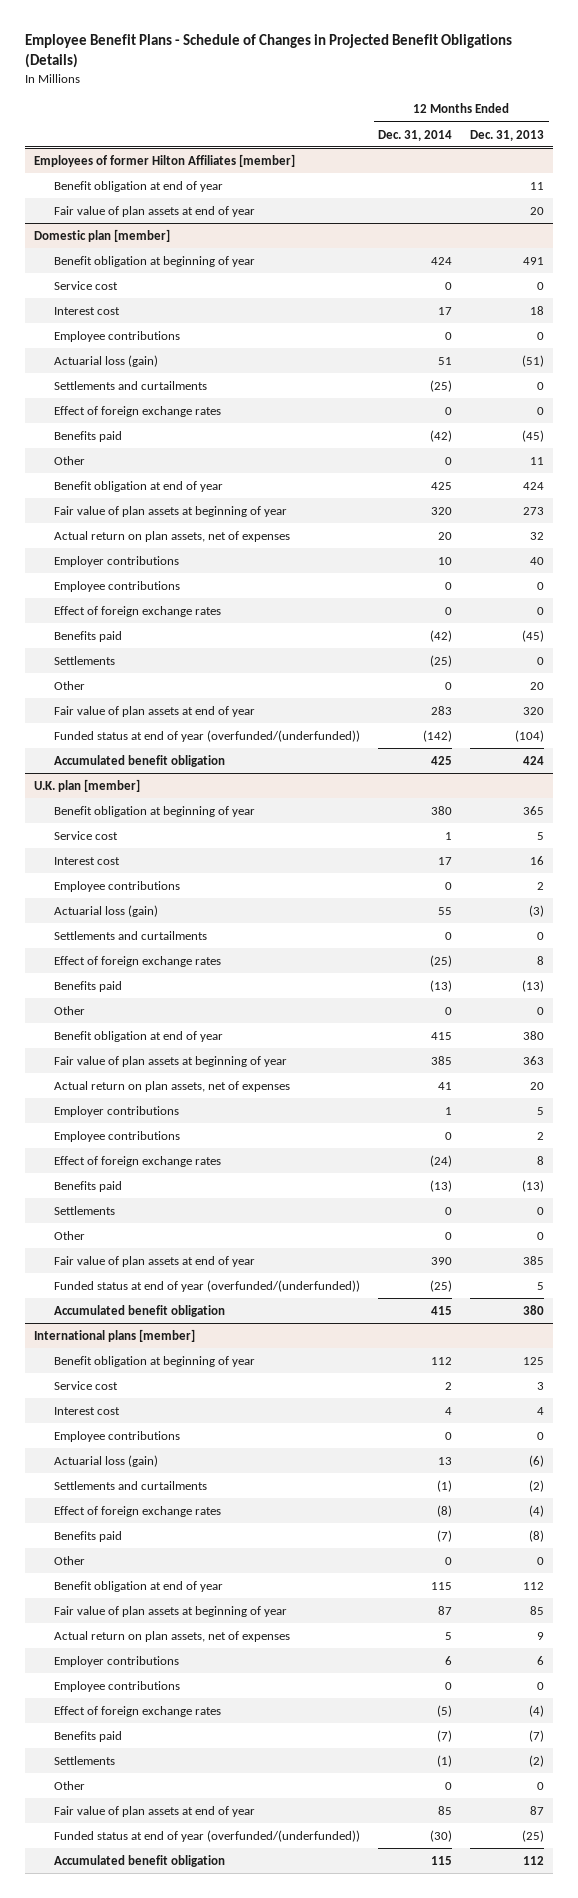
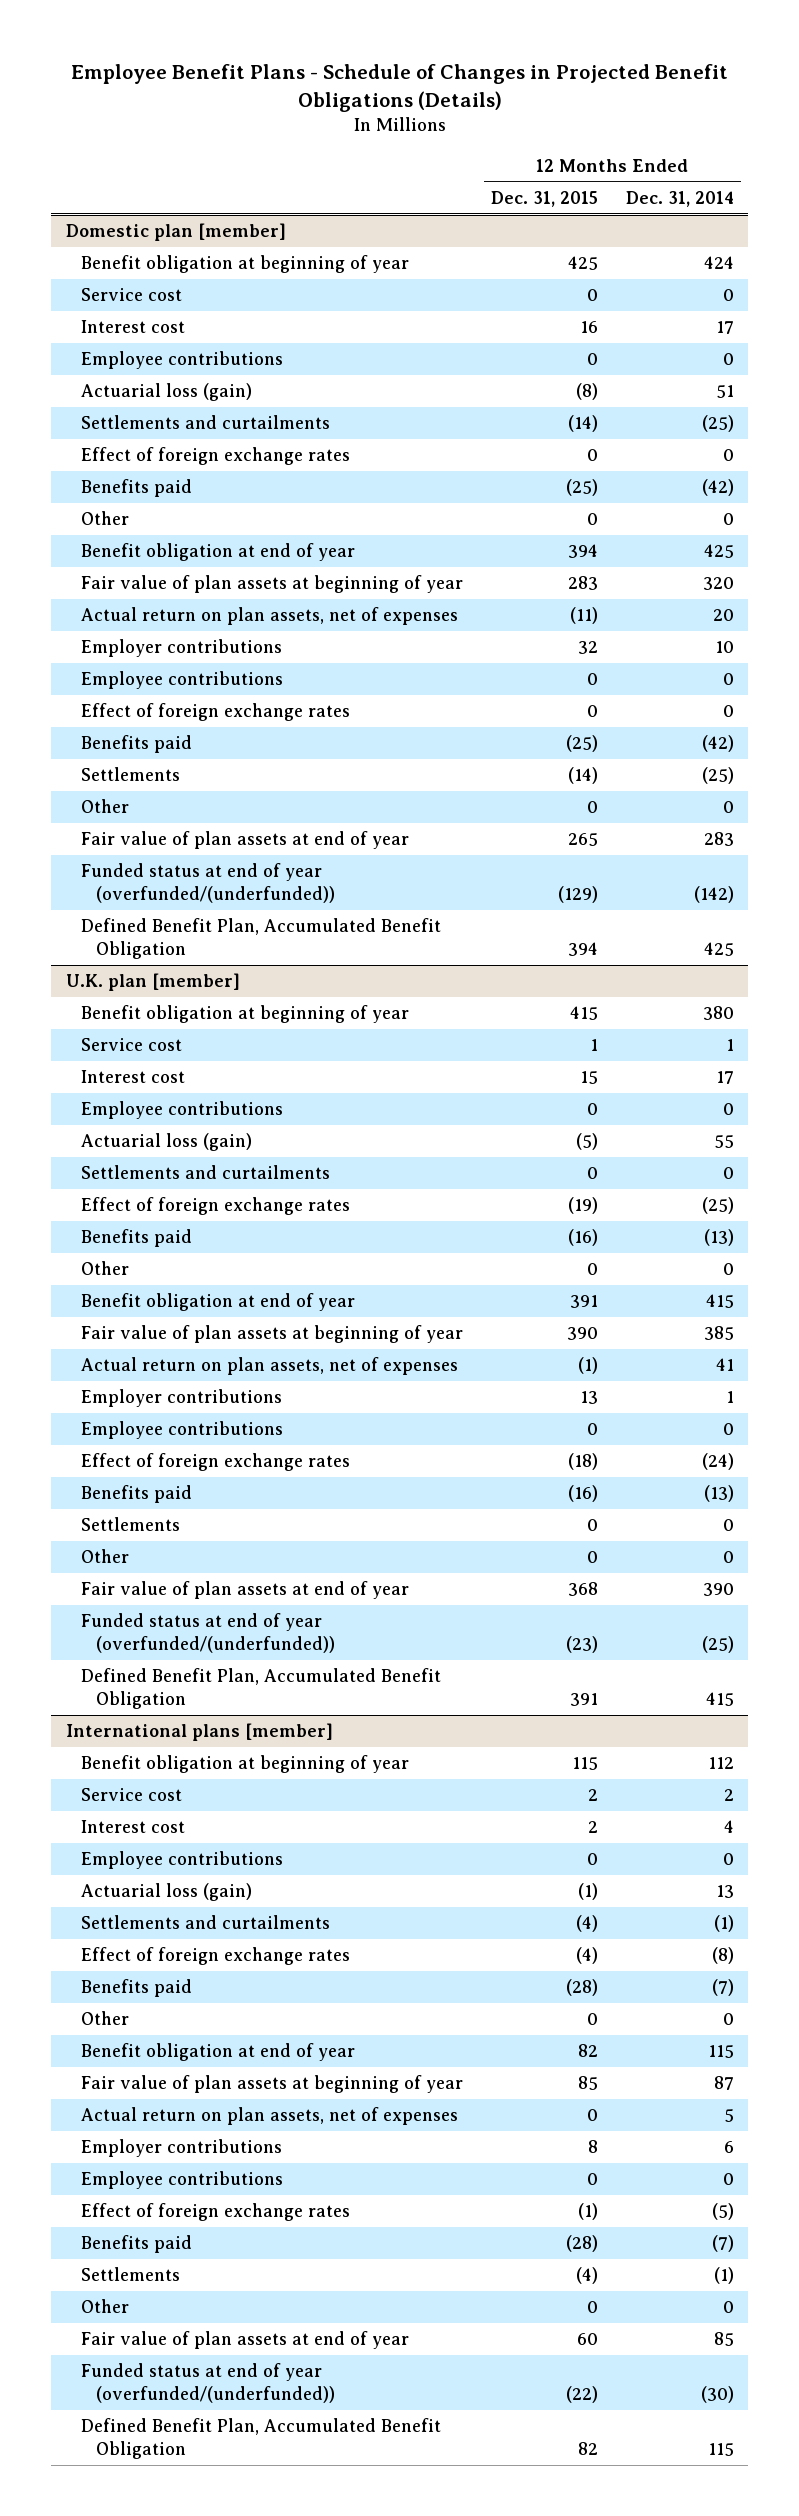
- | 12 Months Ended Dec. 31, 2014 | 12 Months Ended Dec. 31, 2013
+ | 12 Months Ended Dec. 31, 2015 | 12 Months Ended Dec. 31, 2014
- Employees of former Hilton Affiliates [member]
- Benefit obligation at end of year | | 11
- Fair value of plan assets at end of year | | 20
@ Domestic plan [member]
- Accumulated benefit obligation | 425 | 424
+ Defined Benefit Plan, Accumulated Benefit Obligation | 394 | 425
@ U.K. plan [member]
- Accumulated benefit obligation | 415 | 380
+ Defined Benefit Plan, Accumulated Benefit Obligation | 391 | 415
@ International plans [member]
- Accumulated benefit obligation | 115 | 112
+ Defined Benefit Plan, Accumulated Benefit Obligation | 82 | 115

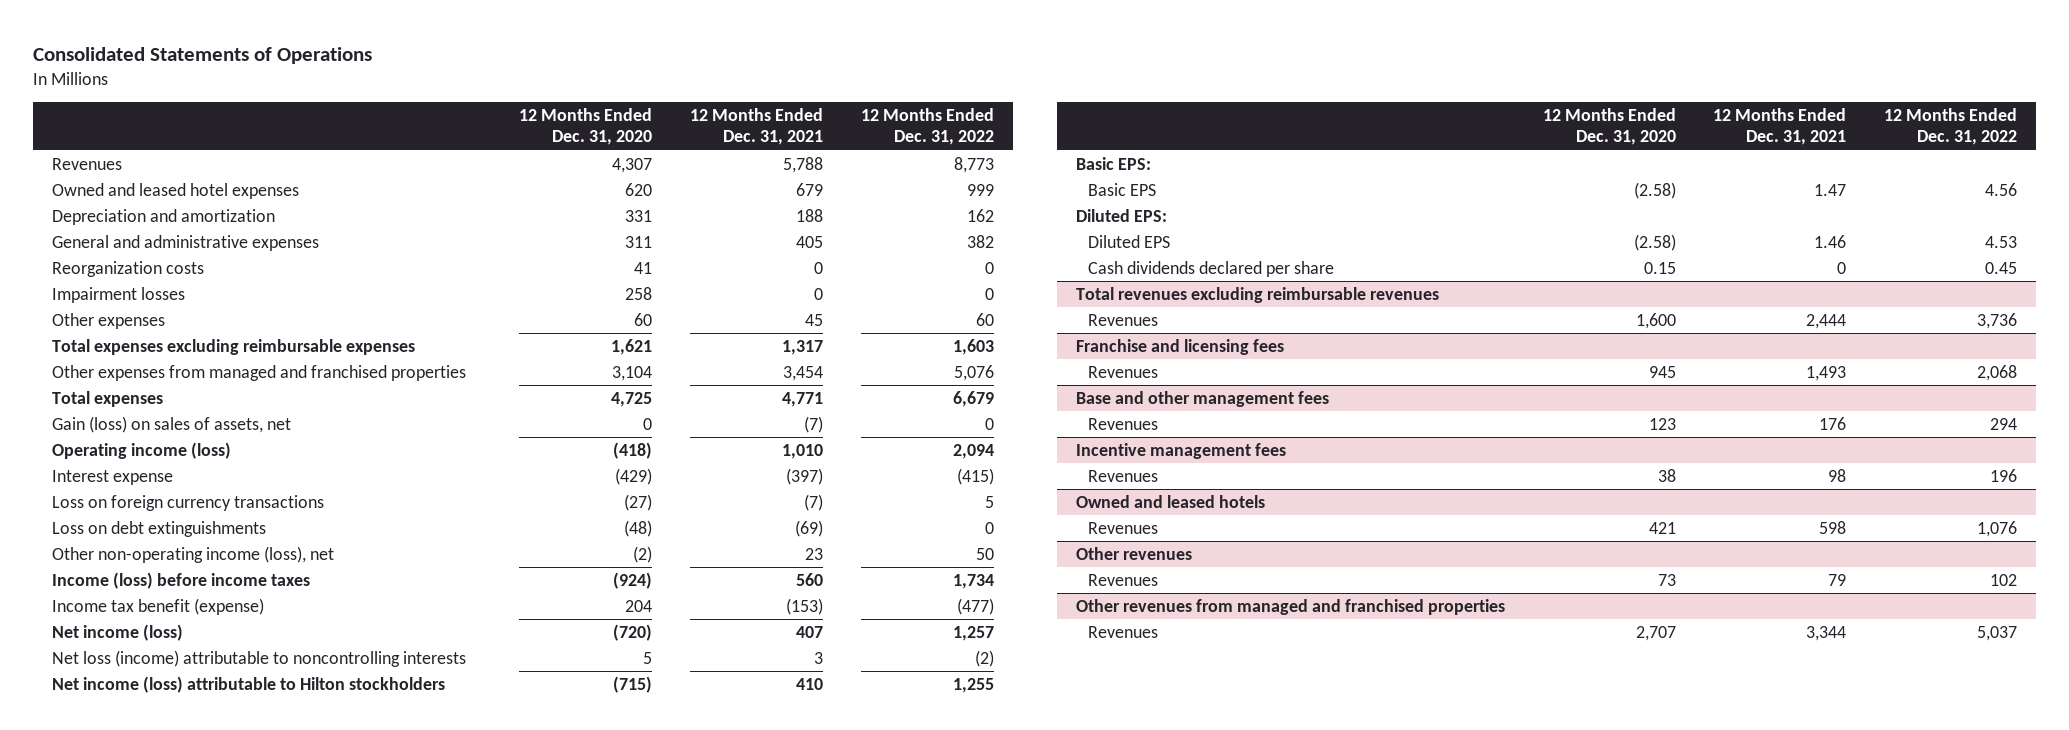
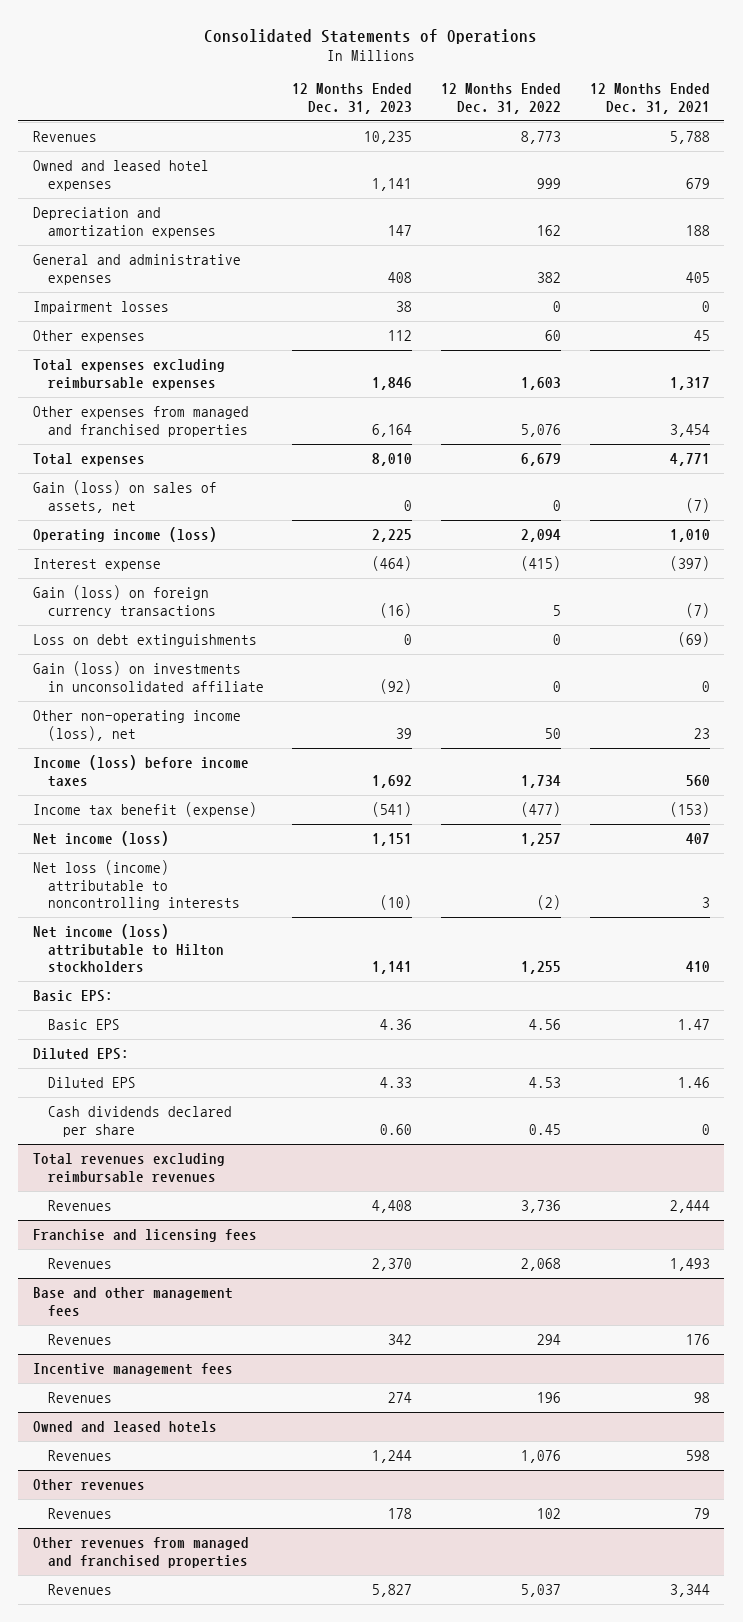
- | 12 Months Ended Dec. 31, 2020 | 12 Months Ended Dec. 31, 2021 | 12 Months Ended Dec. 31, 2022
+ | 12 Months Ended Dec. 31, 2023 | 12 Months Ended Dec. 31, 2022 | 12 Months Ended Dec. 31, 2021
- Depreciation and amortization | 331 | 188 | 162
+ Depreciation and amortization expenses | 147 | 162 | 188
- Reorganization costs | 41 | 0 | 0
- Loss on foreign currency transactions | (27) | (7) | 5
+ Gain (loss) on foreign currency transactions | (16) | 5 | (7)
+ Gain (loss) on investments in unconsolidated affiliate | (92) | 0 | 0

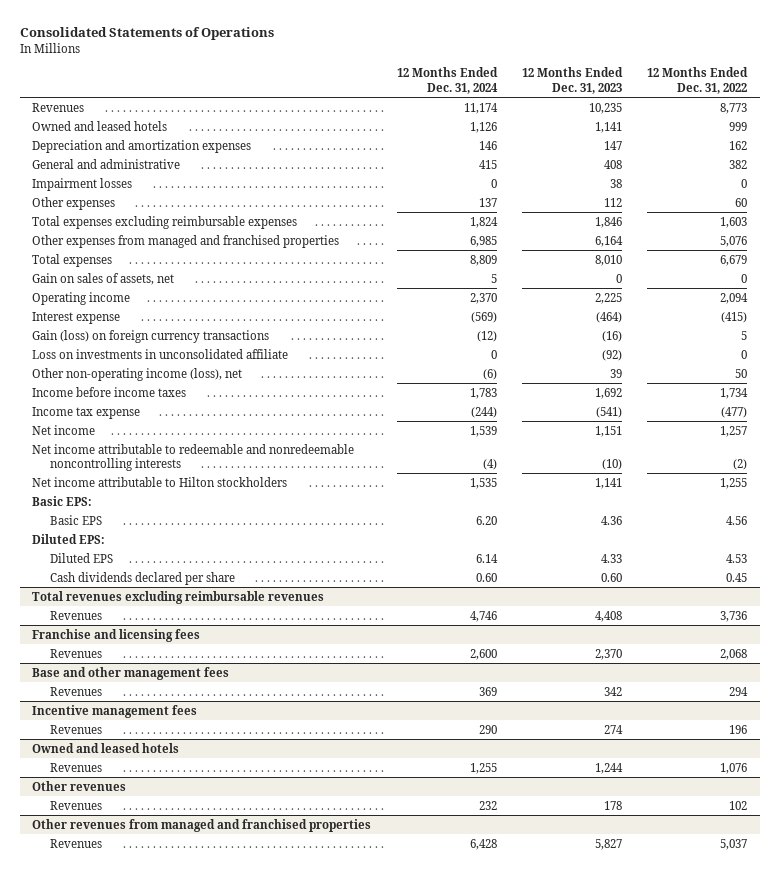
- | 12 Months Ended Dec. 31, 2023 | 12 Months Ended Dec. 31, 2022 | 12 Months Ended Dec. 31, 2021
+ | 12 Months Ended Dec. 31, 2024 | 12 Months Ended Dec. 31, 2023 | 12 Months Ended Dec. 31, 2022
- Owned and leased hotel expenses | 1,141 | 999 | 679
+ Owned and leased hotels | 1,126 | 1,141 | 999
- General and administrative expenses | 408 | 382 | 405
+ General and administrative | 415 | 408 | 382
- Gain (loss) on sales of assets, net | 0 | 0 | (7)
- Operating income (loss) | 2,225 | 2,094 | 1,010
+ Gain on sales of assets, net | 5 | 0 | 0
+ Operating income | 2,370 | 2,225 | 2,094
- Loss on debt extinguishments | 0 | 0 | (69)
- Gain (loss) on investments in unconsolidated affiliate | (92) | 0 | 0
+ Loss on investments in unconsolidated affiliate | 0 | (92) | 0
- Income (loss) before income taxes | 1,692 | 1,734 | 560
- Income tax benefit (expense) | (541) | (477) | (153)
- Net income (loss) | 1,151 | 1,257 | 407
- Net loss (income) attributable to noncontrolling interests | (10) | (2) | 3
- Net income (loss) attributable to Hilton stockholders | 1,141 | 1,255 | 410
+ Income before income taxes | 1,783 | 1,692 | 1,734
+ Income tax expense | (244) | (541) | (477)
+ Net income | 1,539 | 1,151 | 1,257
+ Net income attributable to redeemable and nonredeemable noncontrolling interests | (4) | (10) | (2)
+ Net income attributable to Hilton stockholders | 1,535 | 1,141 | 1,255

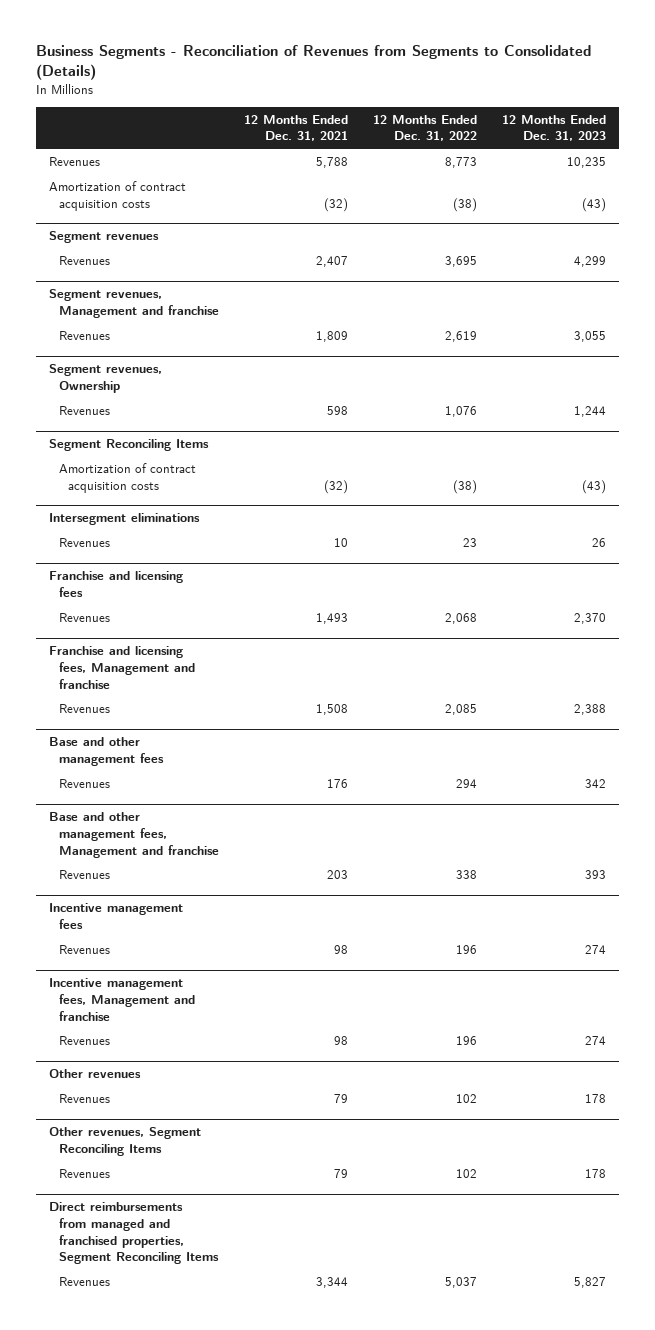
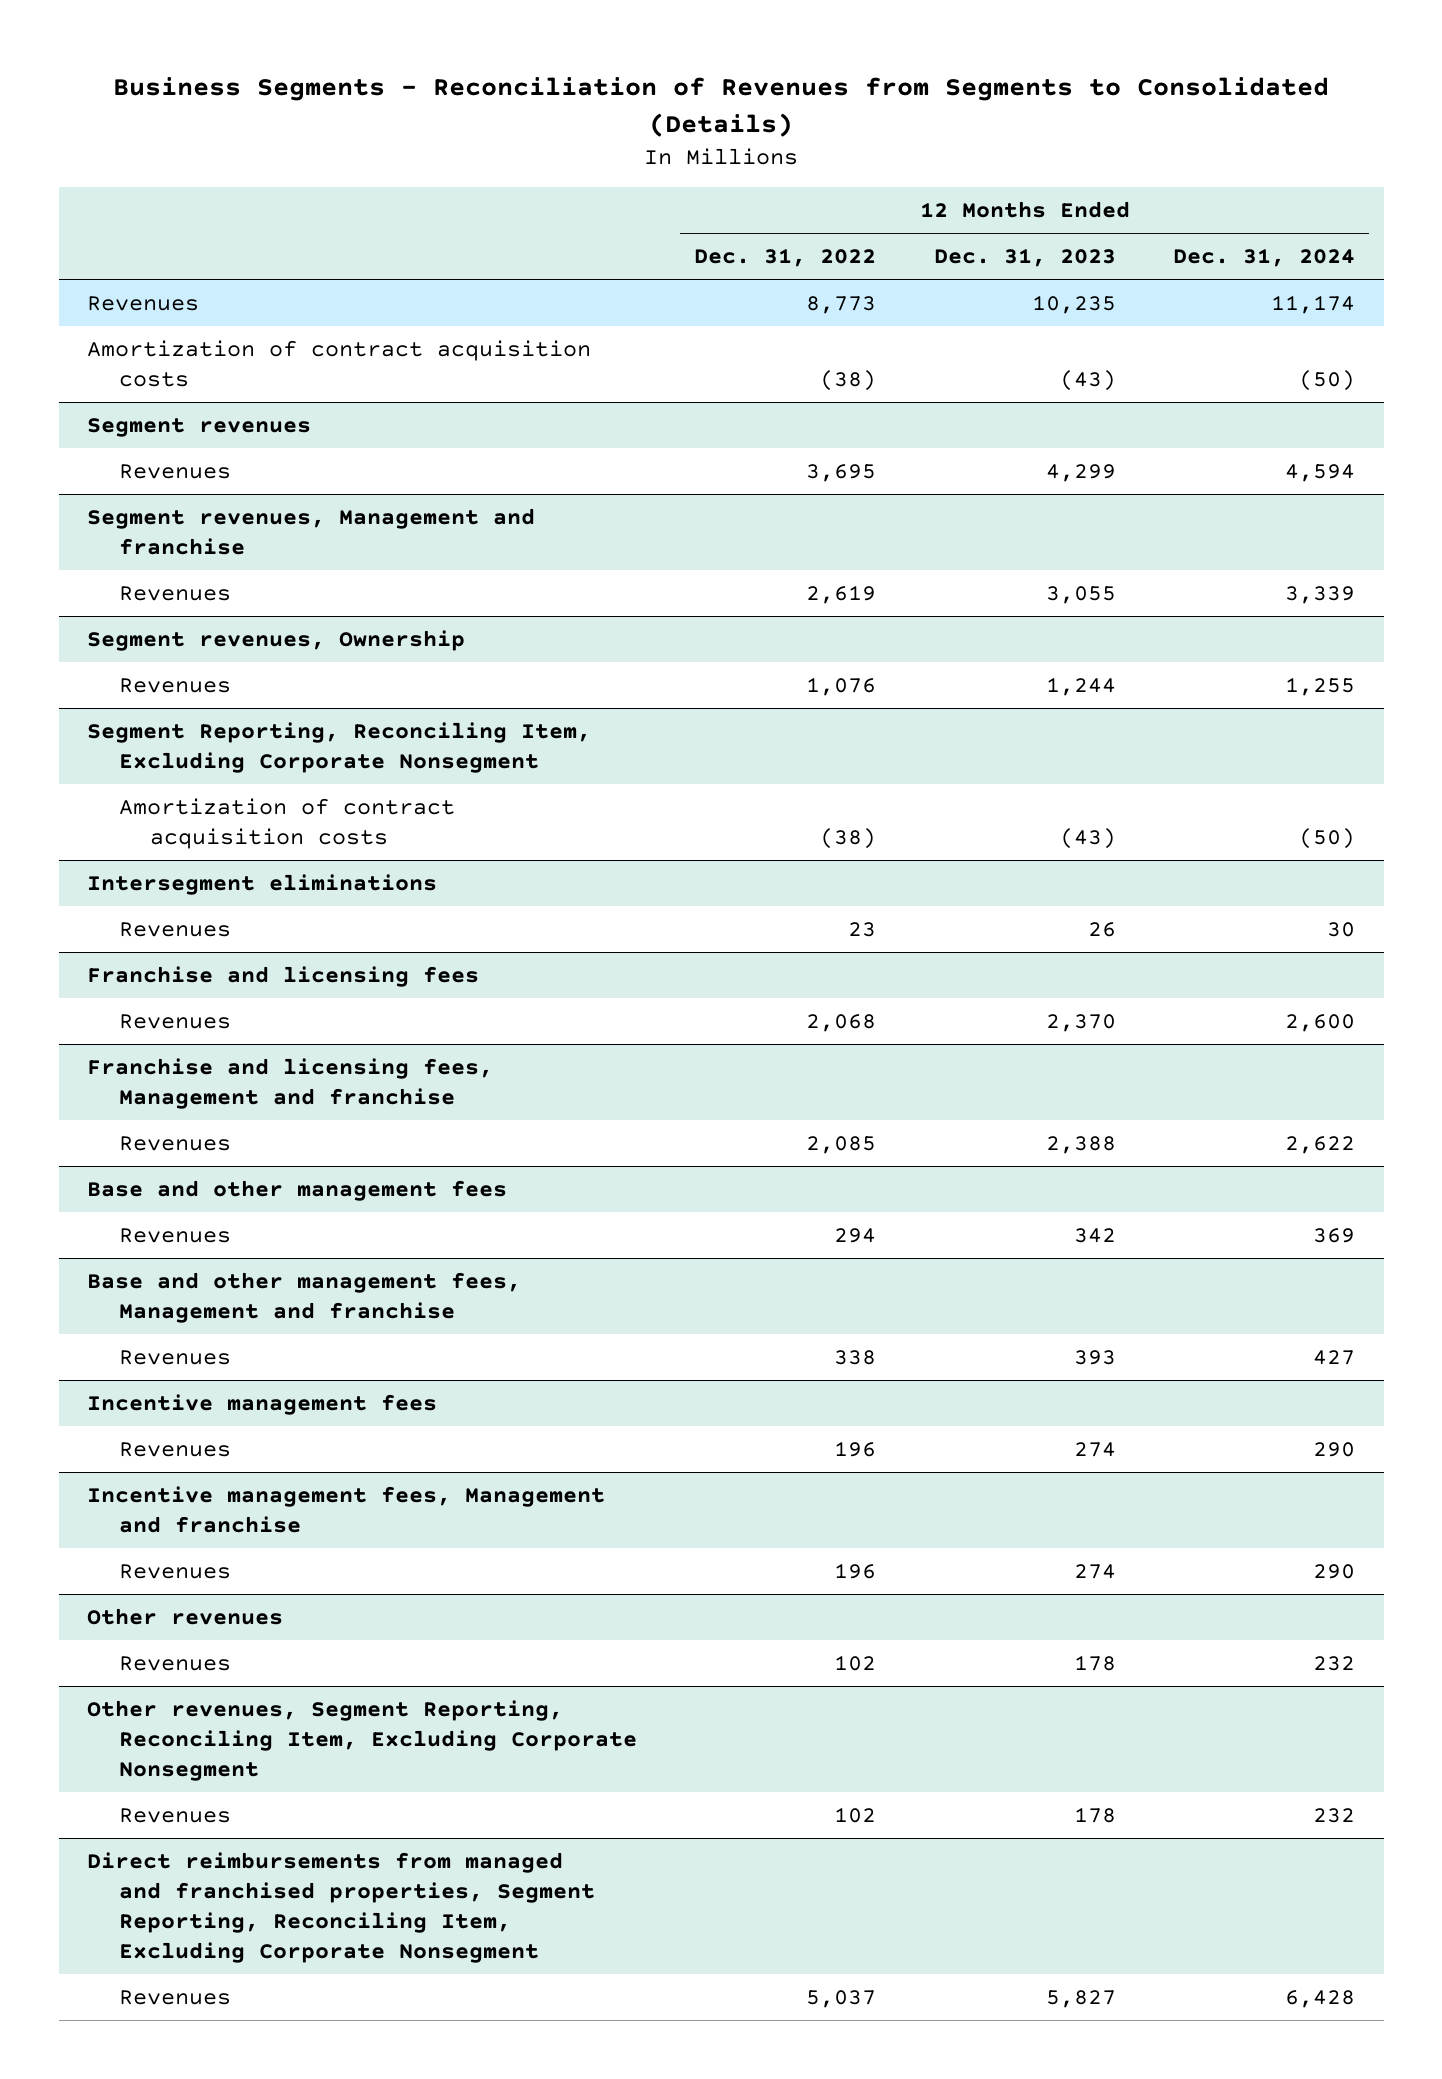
- | 12 Months Ended Dec. 31, 2021 | 12 Months Ended Dec. 31, 2022 | 12 Months Ended Dec. 31, 2023
+ | 12 Months Ended Dec. 31, 2022 | 12 Months Ended Dec. 31, 2023 | 12 Months Ended Dec. 31, 2024
- Segment Reconciling Items
+ Segment Reporting, Reconciling Item, Excluding Corporate Nonsegment
- Other revenues, Segment Reconciling Items
+ Other revenues, Segment Reporting, Reconciling Item, Excluding Corporate Nonsegment
- Direct reimbursements from managed and franchised properties, Segment Reconciling Items
+ Direct reimbursements from managed and franchised properties, Segment Reporting, Reconciling Item, Excluding Corporate Nonsegment

